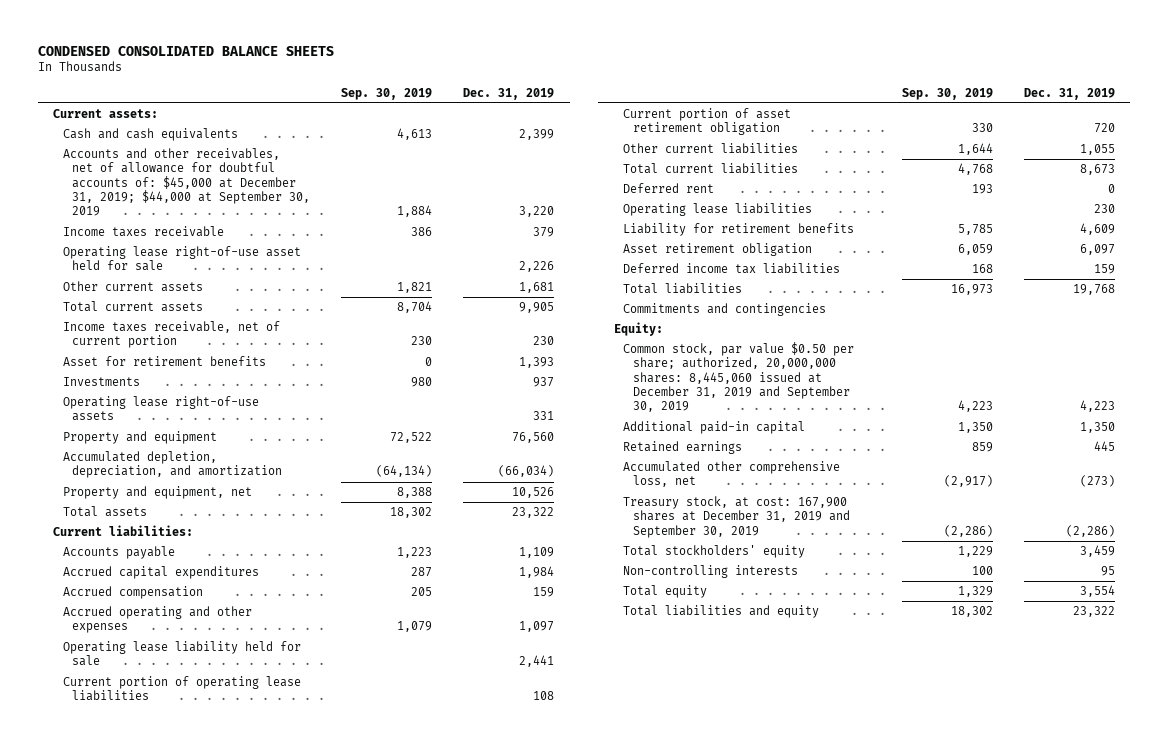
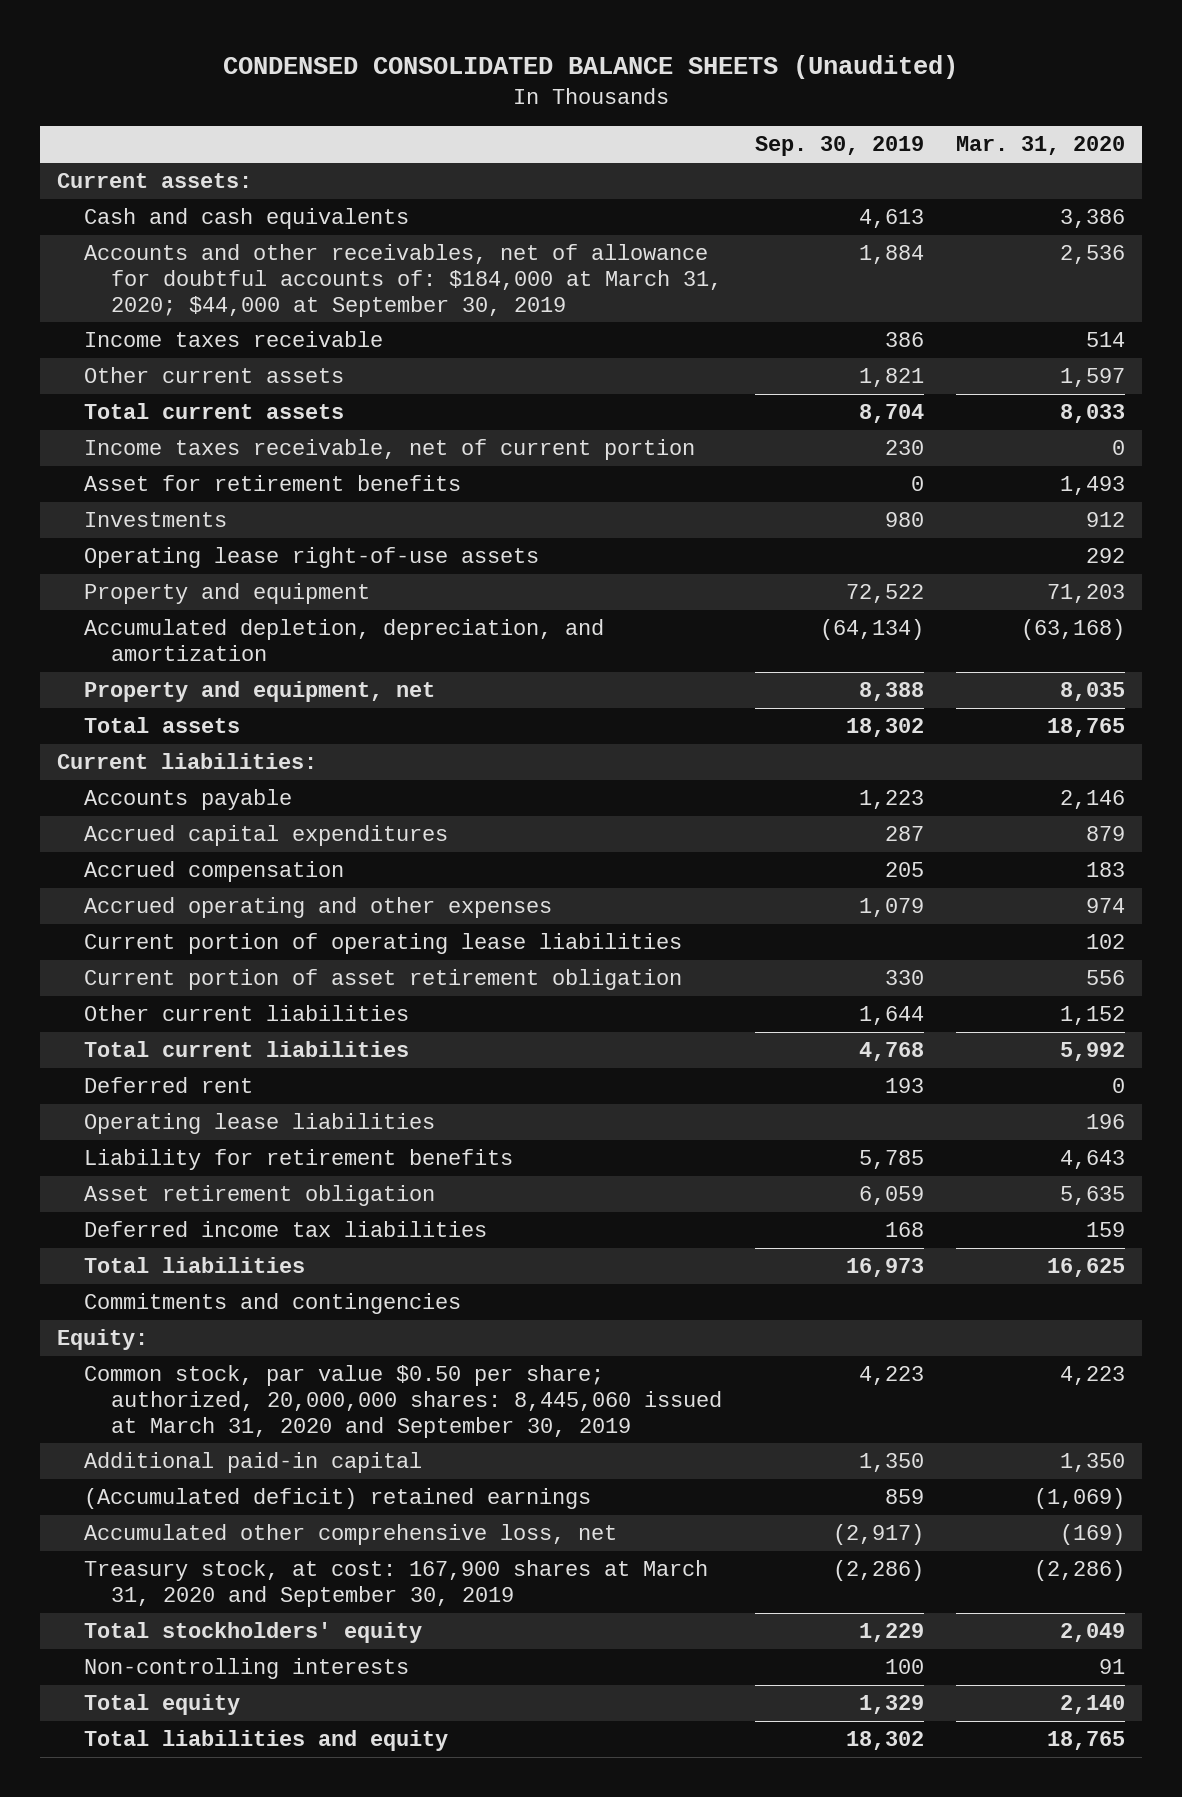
- CONDENSED CONSOLIDATED BALANCE SHEETS
+ CONDENSED CONSOLIDATED BALANCE SHEETS (Unaudited)
- | Sep. 30, 2019 | Dec. 31, 2019
+ | Sep. 30, 2019 | Mar. 31, 2020
- Accounts and other receivables, net of allowance for doubtful accounts of: $45,000 at December 31, 2019; $44,000 at September 30, 2019 | 1,884 | 3,220
+ Accounts and other receivables, net of allowance for doubtful accounts of: $184,000 at March 31, 2020; $44,000 at September 30, 2019 | 1,884 | 2,536
- Operating lease right-of-use asset held for sale | | 2,226
- Operating lease liability held for sale | | 2,441
- Common stock, par value $0.50 per share; authorized, 20,000,000 shares: 8,445,060 issued at December 31, 2019 and September 30, 2019 | 4,223 | 4,223
+ Common stock, par value $0.50 per share; authorized, 20,000,000 shares: 8,445,060 issued at March 31, 2020 and September 30, 2019 | 4,223 | 4,223
- Retained earnings | 859 | 445
+ (Accumulated deficit) retained earnings | 859 | (1,069)
- Treasury stock, at cost: 167,900 shares at December 31, 2019 and September 30, 2019 | (2,286) | (2,286)
+ Treasury stock, at cost: 167,900 shares at March 31, 2020 and September 30, 2019 | (2,286) | (2,286)

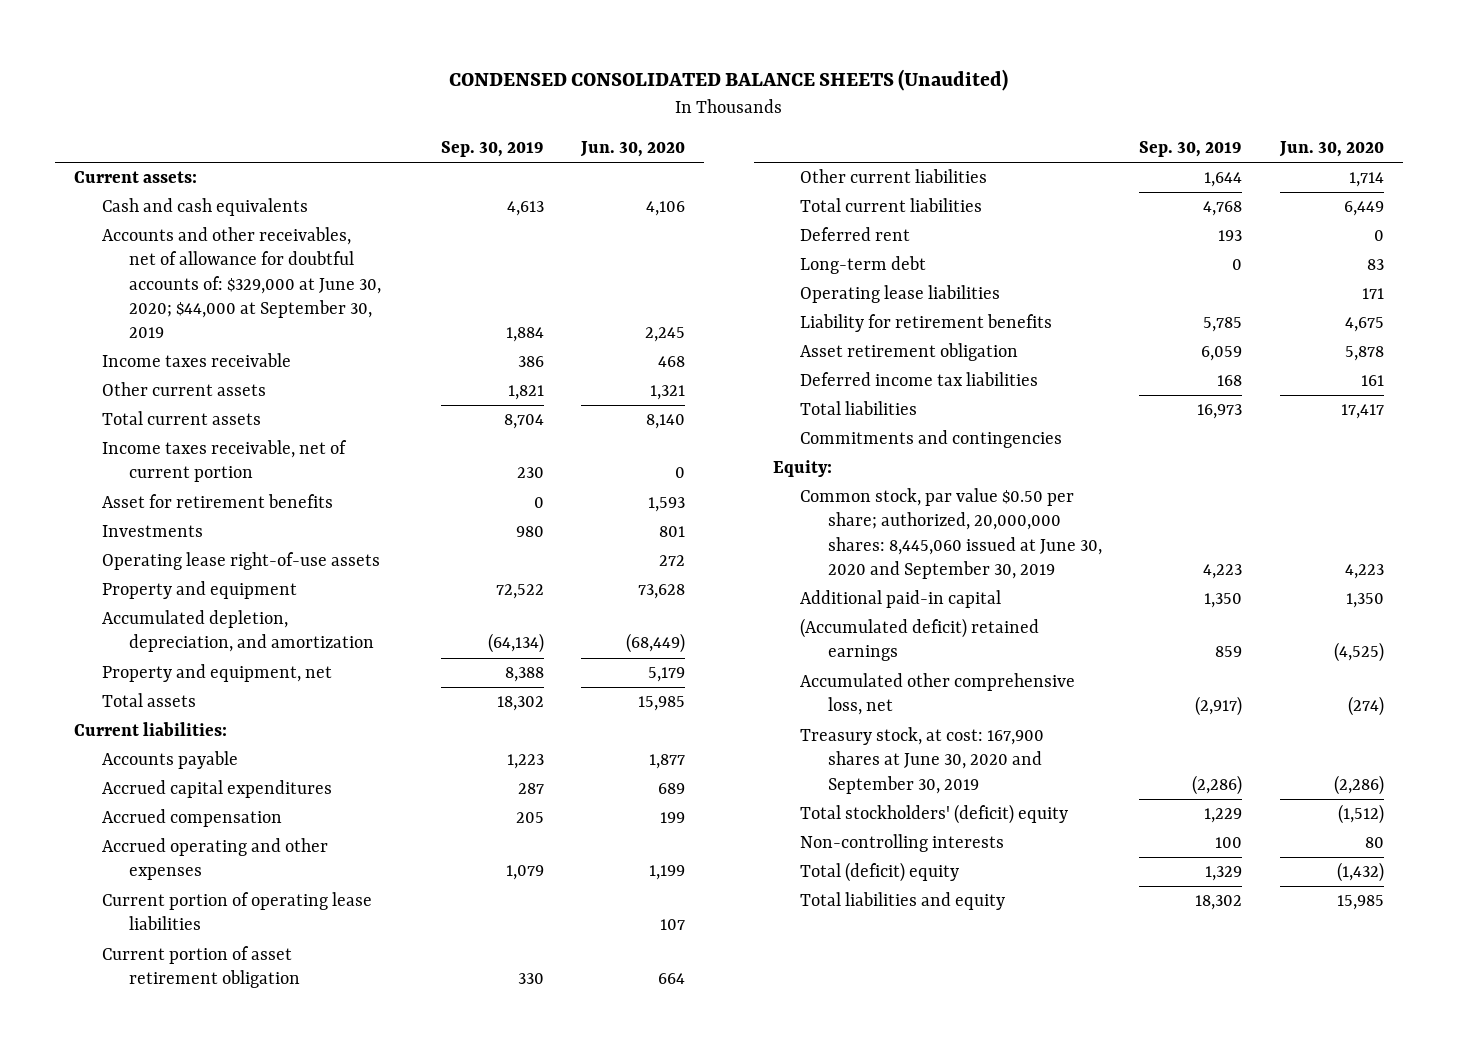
- | Sep. 30, 2019 | Mar. 31, 2020
+ | Sep. 30, 2019 | Jun. 30, 2020
- Accounts and other receivables, net of allowance for doubtful accounts of: $184,000 at March 31, 2020; $44,000 at September 30, 2019 | 1,884 | 2,536
+ Accounts and other receivables, net of allowance for doubtful accounts of: $329,000 at June 30, 2020; $44,000 at September 30, 2019 | 1,884 | 2,245
+ Long-term debt | 0 | 83
- Common stock, par value $0.50 per share; authorized, 20,000,000 shares: 8,445,060 issued at March 31, 2020 and September 30, 2019 | 4,223 | 4,223
+ Common stock, par value $0.50 per share; authorized, 20,000,000 shares: 8,445,060 issued at June 30, 2020 and September 30, 2019 | 4,223 | 4,223
- Treasury stock, at cost: 167,900 shares at March 31, 2020 and September 30, 2019 | (2,286) | (2,286)
- Total stockholders' equity | 1,229 | 2,049
+ Treasury stock, at cost: 167,900 shares at June 30, 2020 and September 30, 2019 | (2,286) | (2,286)
+ Total stockholders' (deficit) equity | 1,229 | (1,512)
- Total equity | 1,329 | 2,140
+ Total (deficit) equity | 1,329 | (1,432)

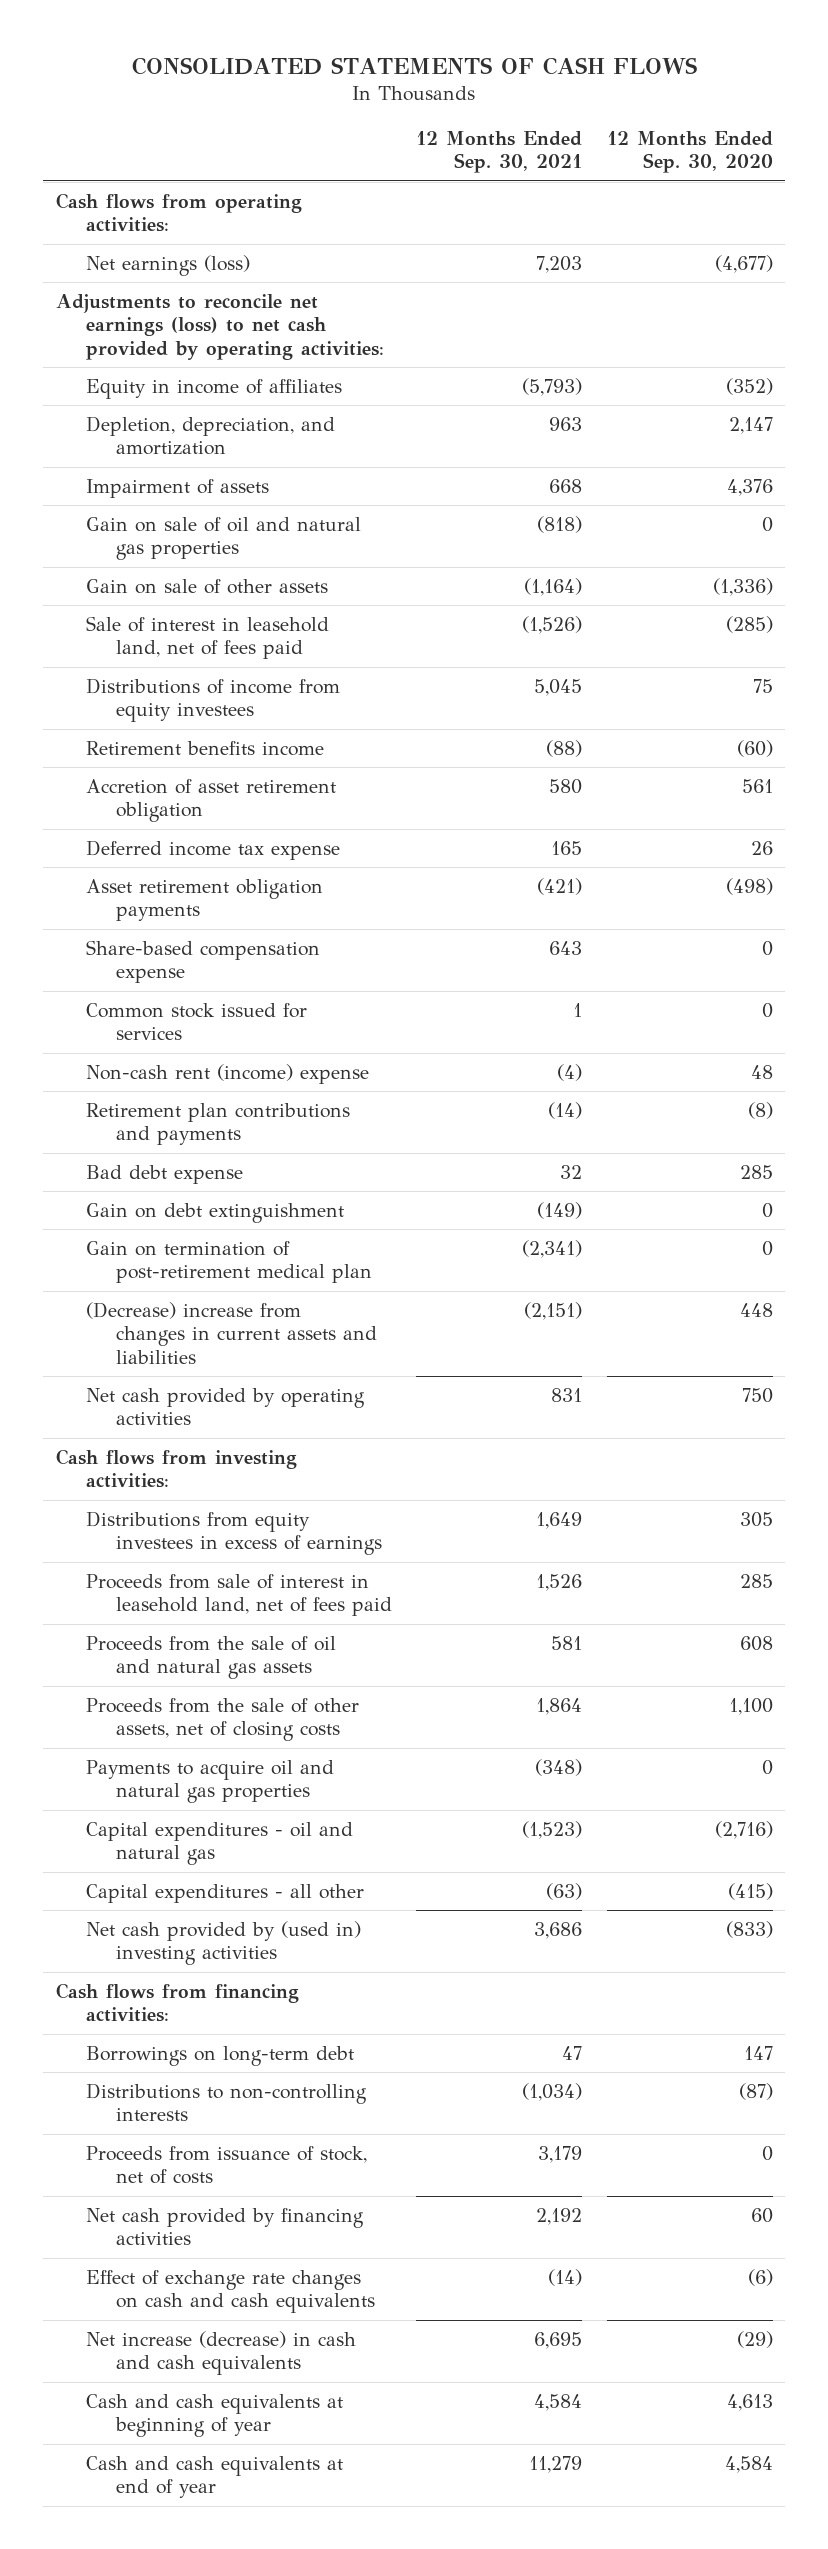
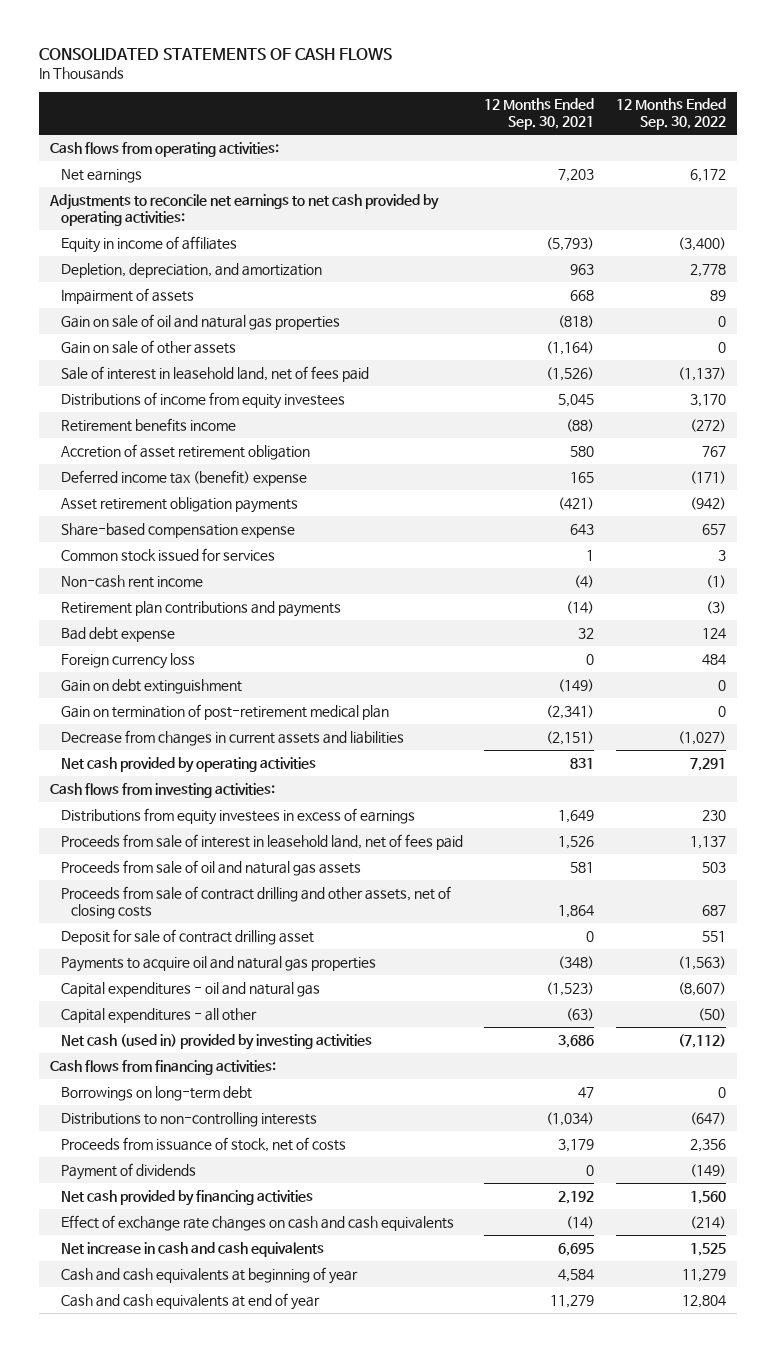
- | 12 Months Ended Sep. 30, 2021 | 12 Months Ended Sep. 30, 2020
+ | 12 Months Ended Sep. 30, 2021 | 12 Months Ended Sep. 30, 2022
- Net earnings (loss) | 7,203 | (4,677)
- Adjustments to reconcile net earnings (loss) to net cash provided by operating activities:
+ Net earnings | 7,203 | 6,172
+ Adjustments to reconcile net earnings to net cash provided by operating activities:
- Deferred income tax expense | 165 | 26
+ Deferred income tax (benefit) expense | 165 | (171)
- Non-cash rent (income) expense | (4) | 48
+ Non-cash rent income | (4) | (1)
+ Foreign currency loss | 0 | 484
- (Decrease) increase from changes in current assets and liabilities | (2,151) | 448
+ Decrease from changes in current assets and liabilities | (2,151) | (1,027)
- Proceeds from the sale of oil and natural gas assets | 581 | 608
- Proceeds from the sale of other assets, net of closing costs | 1,864 | 1,100
+ Proceeds from sale of oil and natural gas assets | 581 | 503
+ Proceeds from sale of contract drilling and other assets, net of closing costs | 1,864 | 687
+ Deposit for sale of contract drilling asset | 0 | 551
- Net cash provided by (used in) investing activities | 3,686 | (833)
+ Net cash (used in) provided by investing activities | 3,686 | (7,112)
+ Payment of dividends | 0 | (149)
- Net increase (decrease) in cash and cash equivalents | 6,695 | (29)
+ Net increase in cash and cash equivalents | 6,695 | 1,525

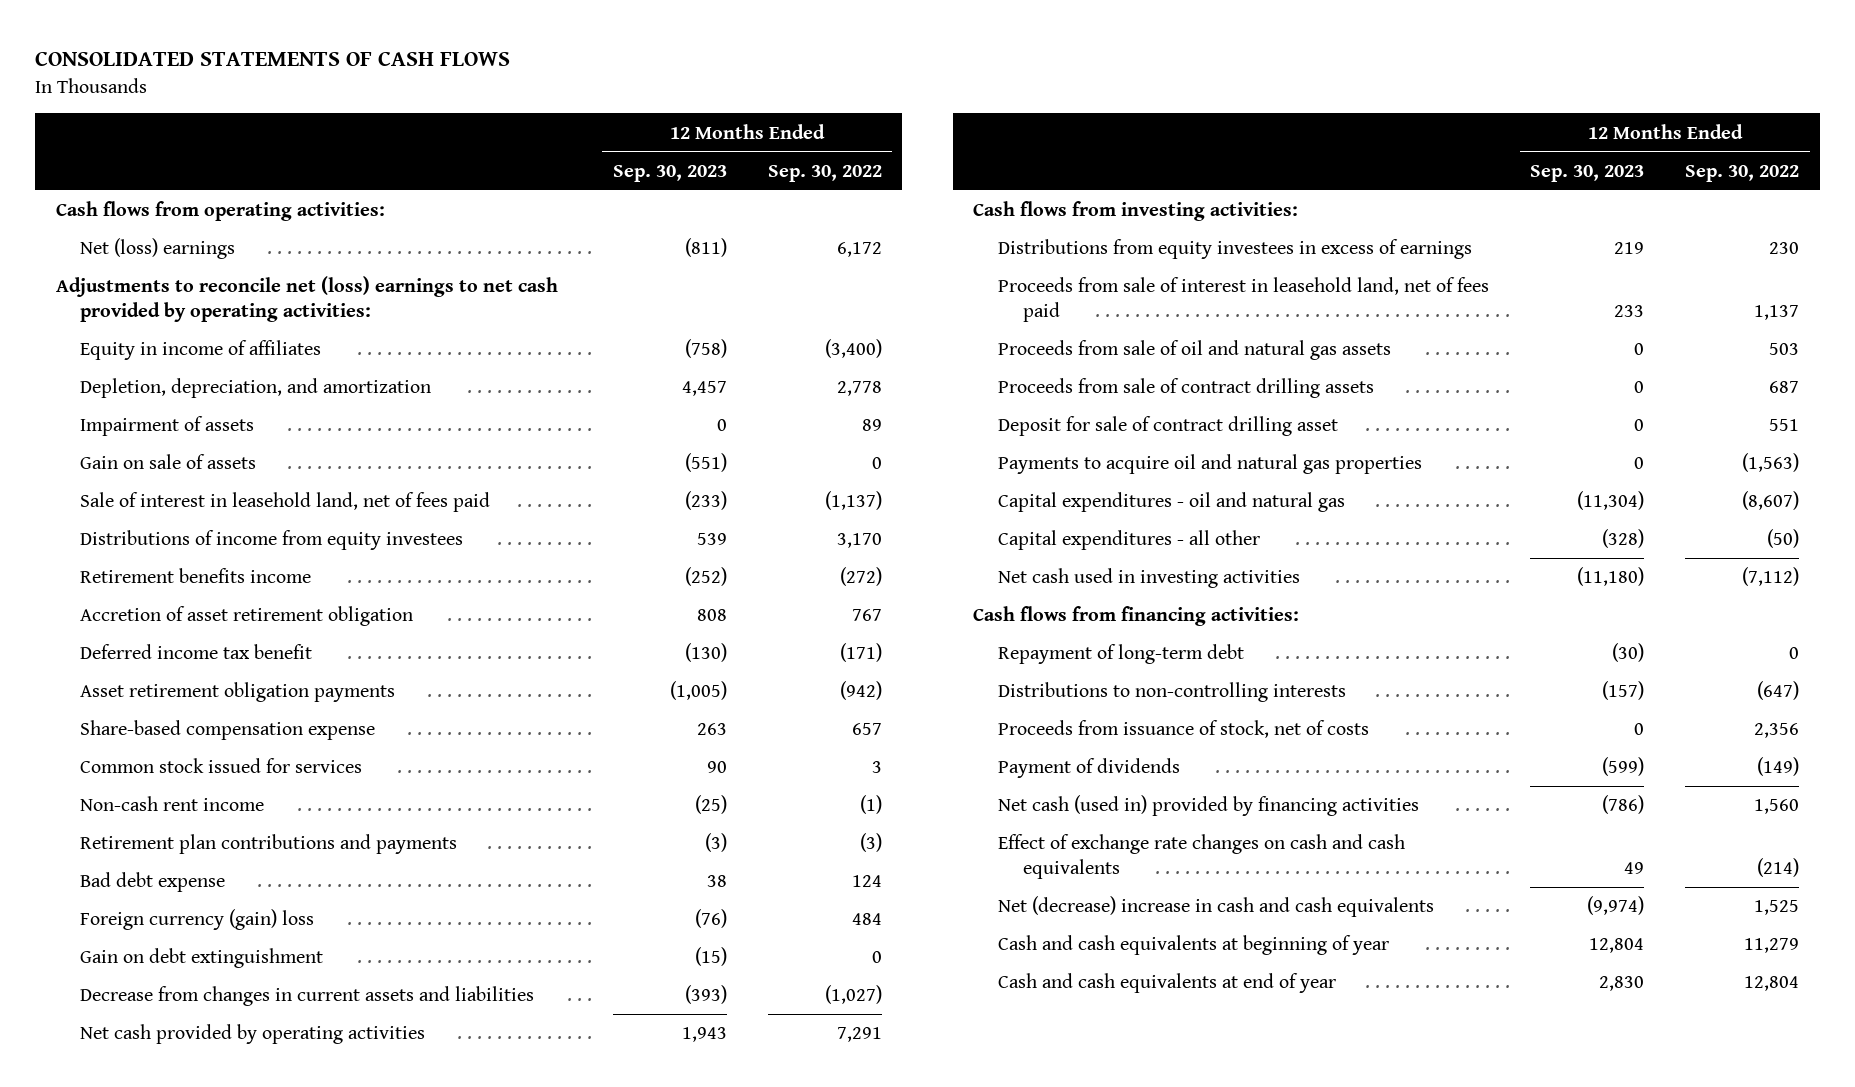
- | 12 Months Ended Sep. 30, 2021 | 12 Months Ended Sep. 30, 2022
+ | 12 Months Ended Sep. 30, 2023 | 12 Months Ended Sep. 30, 2022
- Net earnings | 7,203 | 6,172
- Adjustments to reconcile net earnings to net cash provided by operating activities:
+ Net (loss) earnings | (811) | 6,172
+ Adjustments to reconcile net (loss) earnings to net cash provided by operating activities:
- Gain on sale of oil and natural gas properties | (818) | 0
- Gain on sale of other assets | (1,164) | 0
+ Gain on sale of assets | (551) | 0
- Deferred income tax (benefit) expense | 165 | (171)
+ Deferred income tax benefit | (130) | (171)
- Foreign currency loss | 0 | 484
+ Foreign currency (gain) loss | (76) | 484
- Gain on termination of post-retirement medical plan | (2,341) | 0
- Proceeds from sale of contract drilling and other assets, net of closing costs | 1,864 | 687
+ Proceeds from sale of contract drilling assets | 0 | 687
- Net cash (used in) provided by investing activities | 3,686 | (7,112)
+ Net cash used in investing activities | (11,180) | (7,112)
- Borrowings on long-term debt | 47 | 0
+ Repayment of long-term debt | (30) | 0
- Net cash provided by financing activities | 2,192 | 1,560
+ Net cash (used in) provided by financing activities | (786) | 1,560
- Net increase in cash and cash equivalents | 6,695 | 1,525
+ Net (decrease) increase in cash and cash equivalents | (9,974) | 1,525

